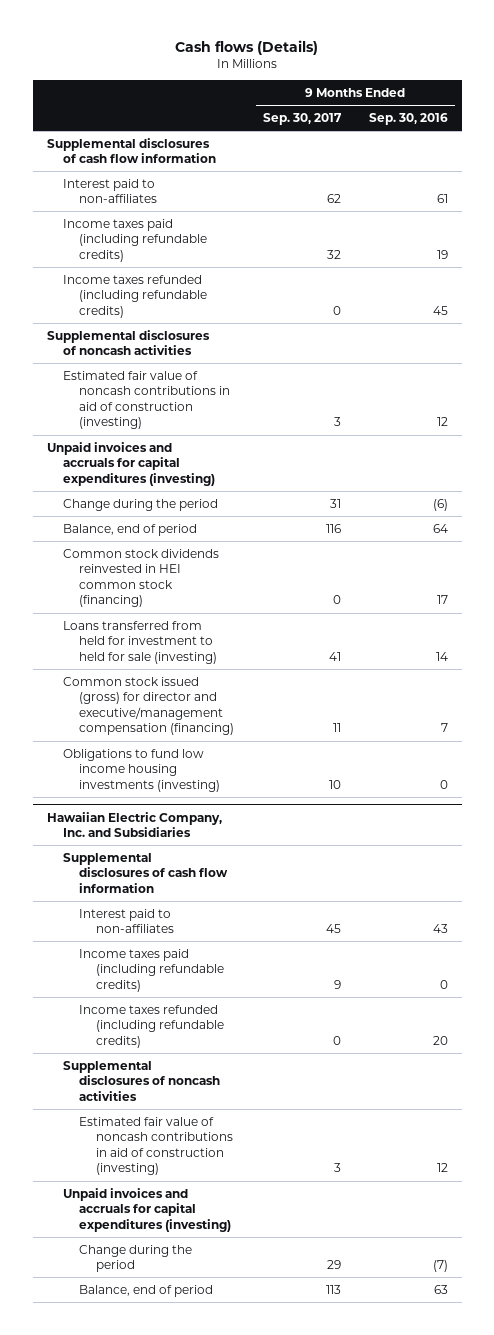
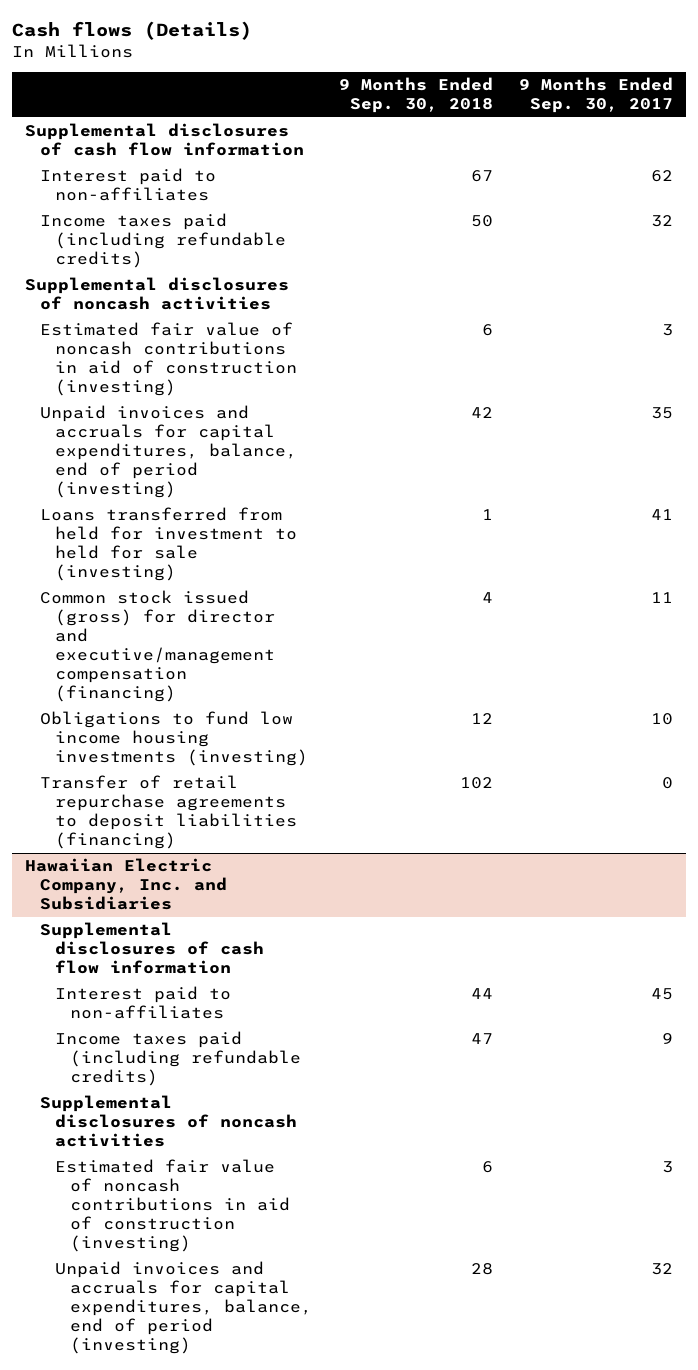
- | 9 Months Ended Sep. 30, 2017 | 9 Months Ended Sep. 30, 2016
+ | 9 Months Ended Sep. 30, 2018 | 9 Months Ended Sep. 30, 2017
- Income taxes refunded (including refundable credits) | 0 | 45
- Unpaid invoices and accruals for capital expenditures (investing)
- Change during the period | 31 | (6)
- Balance, end of period | 116 | 64
- Common stock dividends reinvested in HEI common stock (financing) | 0 | 17
+ Unpaid invoices and accruals for capital expenditures, balance, end of period (investing) | 42 | 35
+ Transfer of retail repurchase agreements to deposit liabilities (financing) | 102 | 0
@ Hawaiian Electric Company, Inc. and Subsidiaries
- Income taxes refunded (including refundable credits) | 0 | 20
- Unpaid invoices and accruals for capital expenditures (investing)
- Change during the period | 29 | (7)
- Balance, end of period | 113 | 63
+ Unpaid invoices and accruals for capital expenditures, balance, end of period (investing) | 28 | 32

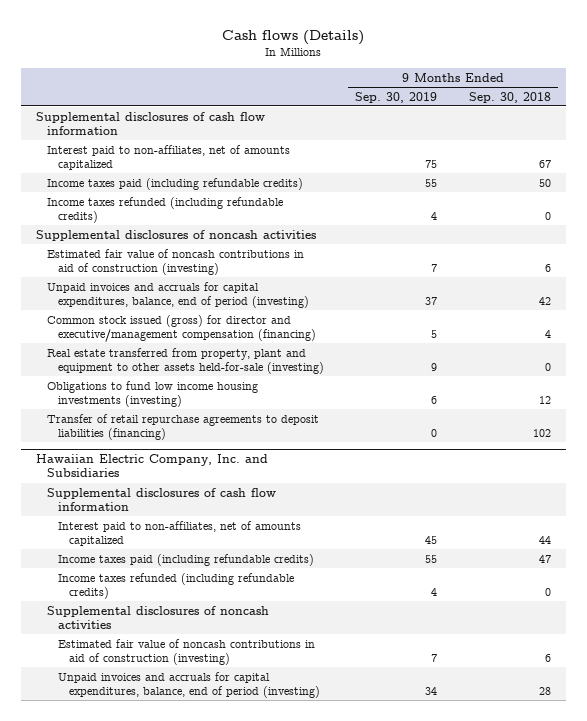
- | 9 Months Ended Sep. 30, 2018 | 9 Months Ended Sep. 30, 2017
+ | 9 Months Ended Sep. 30, 2019 | 9 Months Ended Sep. 30, 2018
- Interest paid to non-affiliates | 67 | 62
+ Interest paid to non-affiliates, net of amounts capitalized | 75 | 67
+ Income taxes refunded (including refundable credits) | 4 | 0
- Loans transferred from held for investment to held for sale (investing) | 1 | 41
+ Real estate transferred from property, plant and equipment to other assets held-for-sale (investing) | 9 | 0
@ Hawaiian Electric Company, Inc. and Subsidiaries
- Interest paid to non-affiliates | 44 | 45
+ Interest paid to non-affiliates, net of amounts capitalized | 45 | 44
+ Income taxes refunded (including refundable credits) | 4 | 0

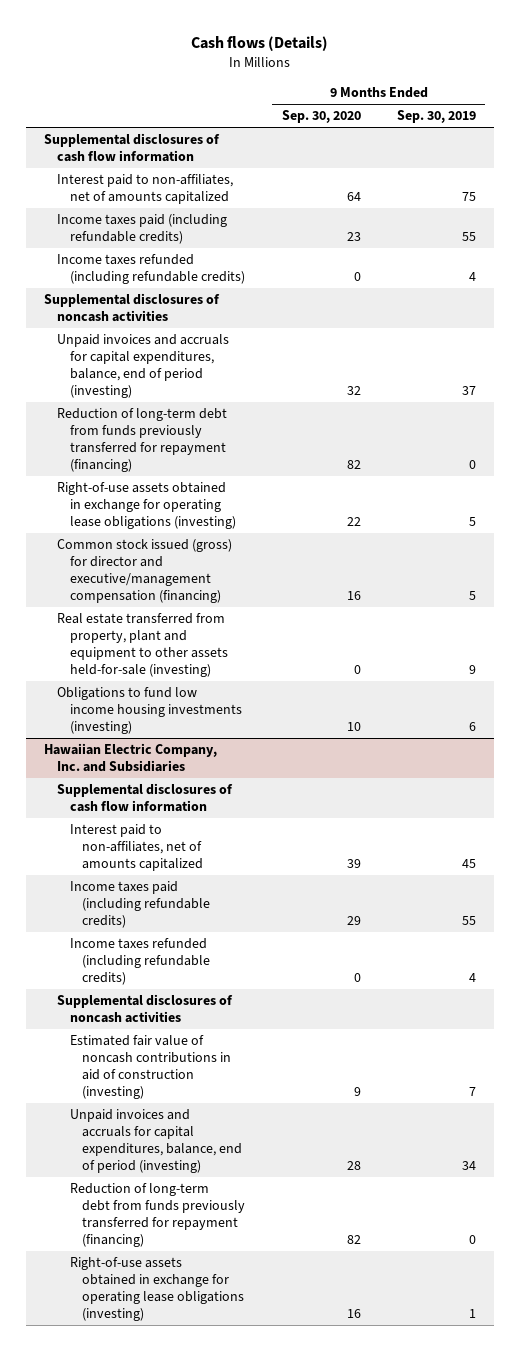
- | 9 Months Ended Sep. 30, 2019 | 9 Months Ended Sep. 30, 2018
+ | 9 Months Ended Sep. 30, 2020 | 9 Months Ended Sep. 30, 2019
- Estimated fair value of noncash contributions in aid of construction (investing) | 7 | 6
+ Reduction of long-term debt from funds previously transferred for repayment (financing) | 82 | 0
+ Right-of-use assets obtained in exchange for operating lease obligations (investing) | 22 | 5
- Transfer of retail repurchase agreements to deposit liabilities (financing) | 0 | 102
@ Hawaiian Electric Company, Inc. and Subsidiaries
+ Reduction of long-term debt from funds previously transferred for repayment (financing) | 82 | 0
+ Right-of-use assets obtained in exchange for operating lease obligations (investing) | 16 | 1

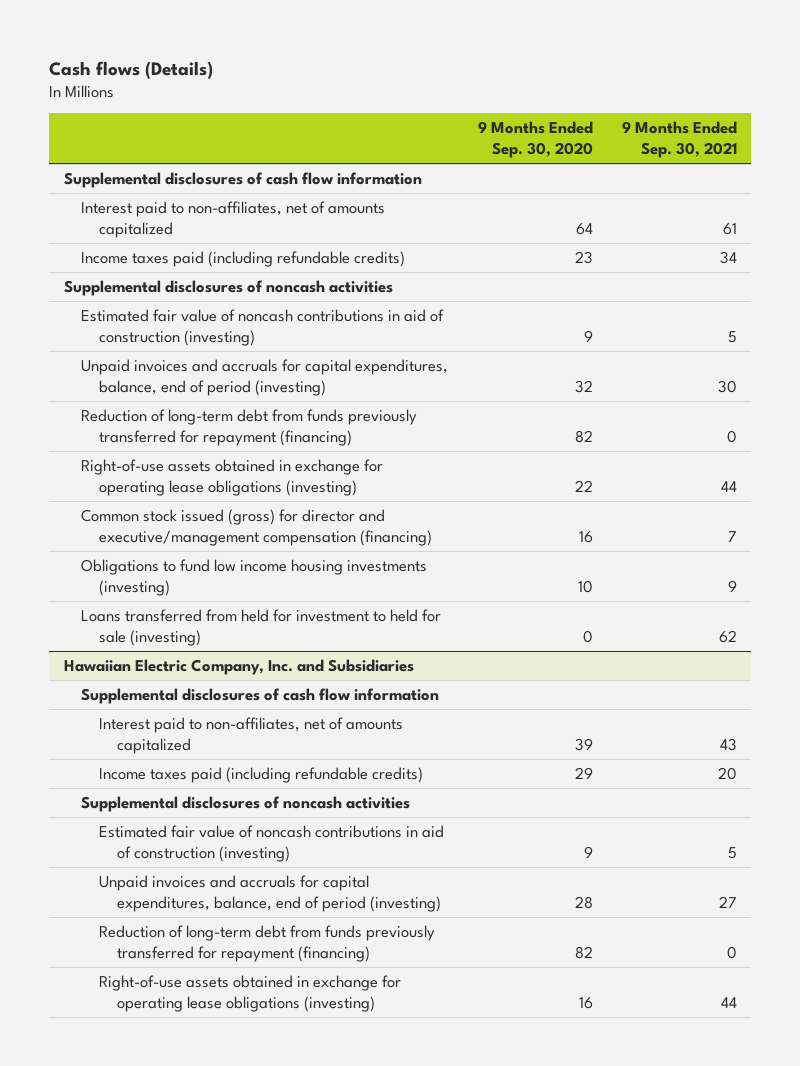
- | 9 Months Ended Sep. 30, 2020 | 9 Months Ended Sep. 30, 2019
+ | 9 Months Ended Sep. 30, 2020 | 9 Months Ended Sep. 30, 2021
- Income taxes refunded (including refundable credits) | 0 | 4
+ Estimated fair value of noncash contributions in aid of construction (investing) | 9 | 5
- Real estate transferred from property, plant and equipment to other assets held-for-sale (investing) | 0 | 9
+ Loans transferred from held for investment to held for sale (investing) | 0 | 62
@ Hawaiian Electric Company, Inc. and Subsidiaries
- Income taxes refunded (including refundable credits) | 0 | 4

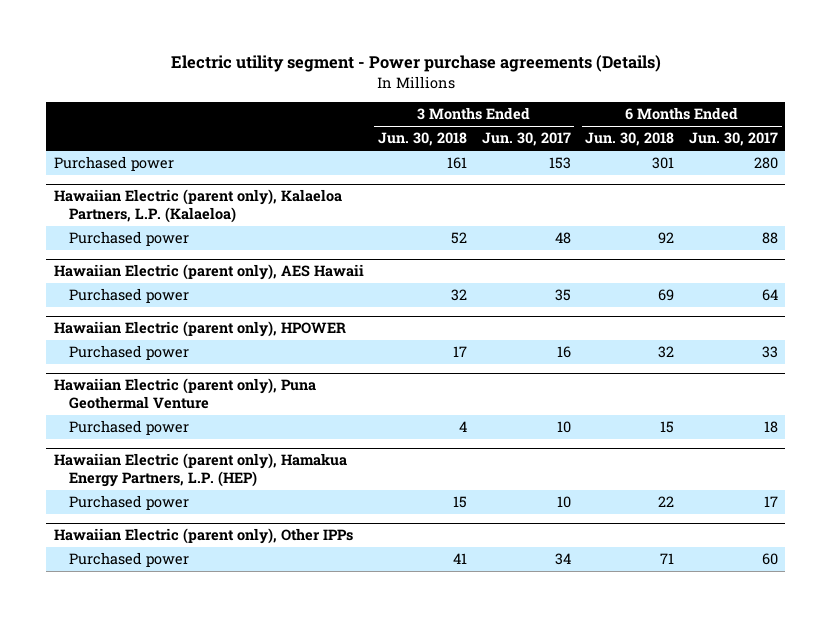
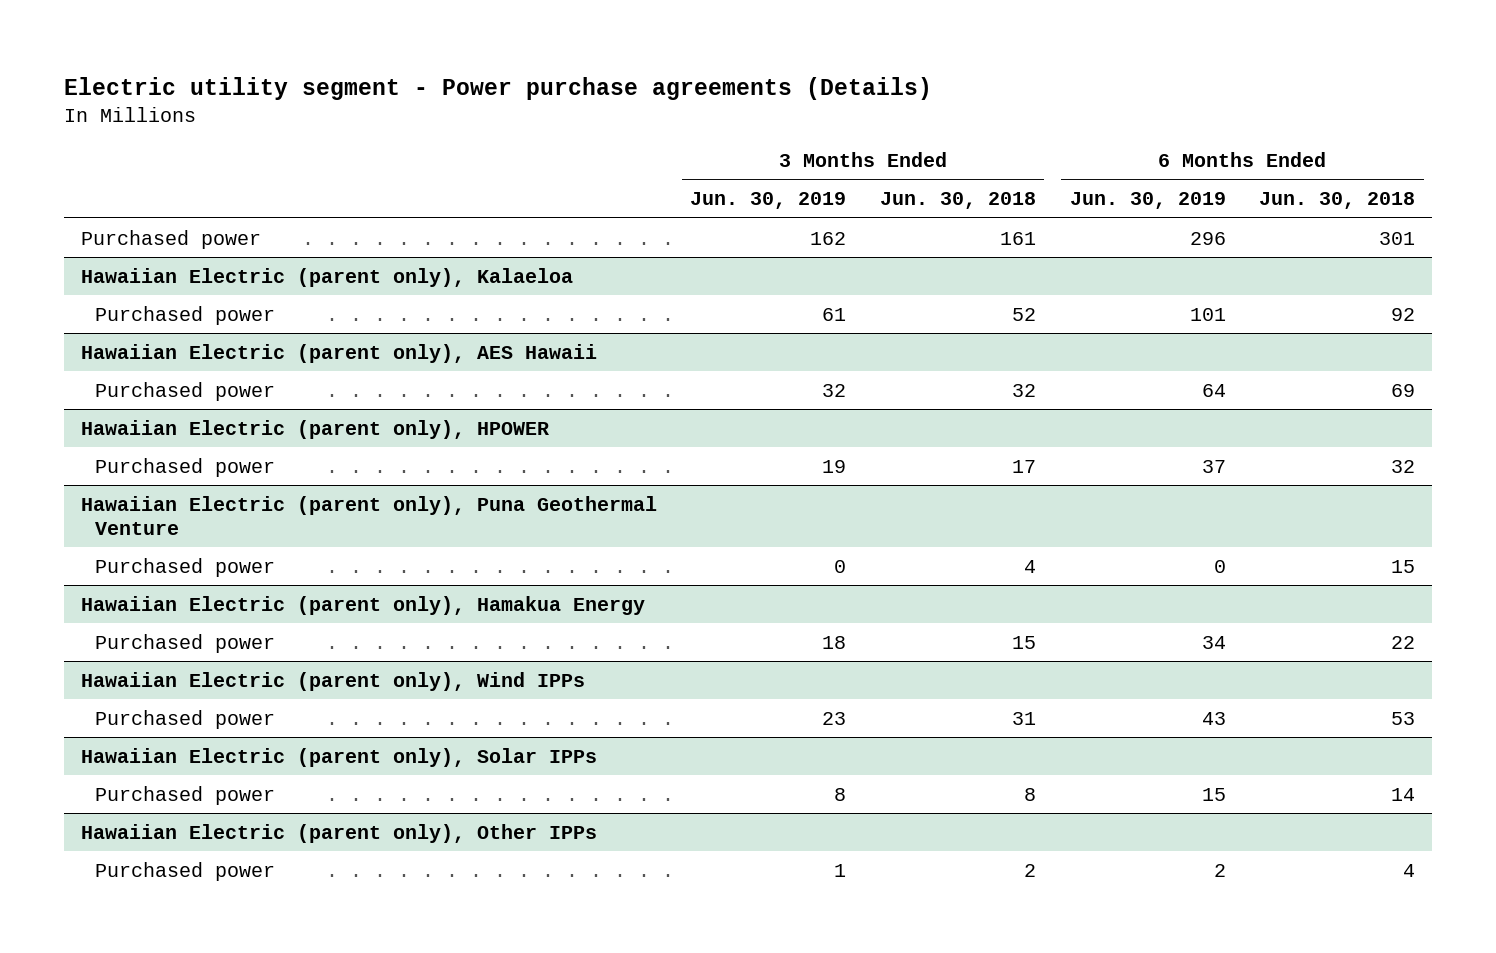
- | 3 Months Ended Jun. 30, 2018 | 3 Months Ended Jun. 30, 2017 | 6 Months Ended Jun. 30, 2018 | 6 Months Ended Jun. 30, 2017
+ | 3 Months Ended Jun. 30, 2019 | 3 Months Ended Jun. 30, 2018 | 6 Months Ended Jun. 30, 2019 | 6 Months Ended Jun. 30, 2018
- Hawaiian Electric (parent only), Kalaeloa Partners, L.P. (Kalaeloa)
+ Hawaiian Electric (parent only), Kalaeloa
- Hawaiian Electric (parent only), Hamakua Energy Partners, L.P. (HEP)
+ Hawaiian Electric (parent only), Hamakua Energy
+ Hawaiian Electric (parent only), Wind IPPs
+ Purchased power | 23 | 31 | 43 | 53
+ Hawaiian Electric (parent only), Solar IPPs
+ Purchased power | 8 | 8 | 15 | 14
@ Hawaiian Electric (parent only), Other IPPs
- Purchased power | 41 | 34 | 71 | 60
+ Purchased power | 1 | 2 | 2 | 4

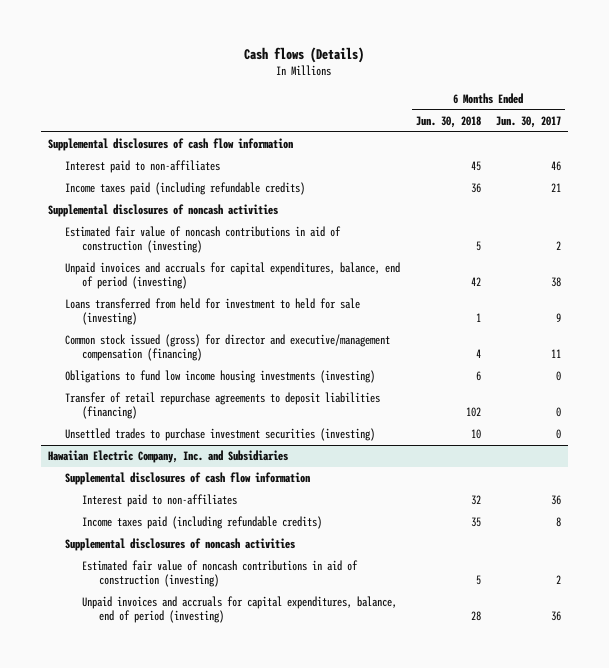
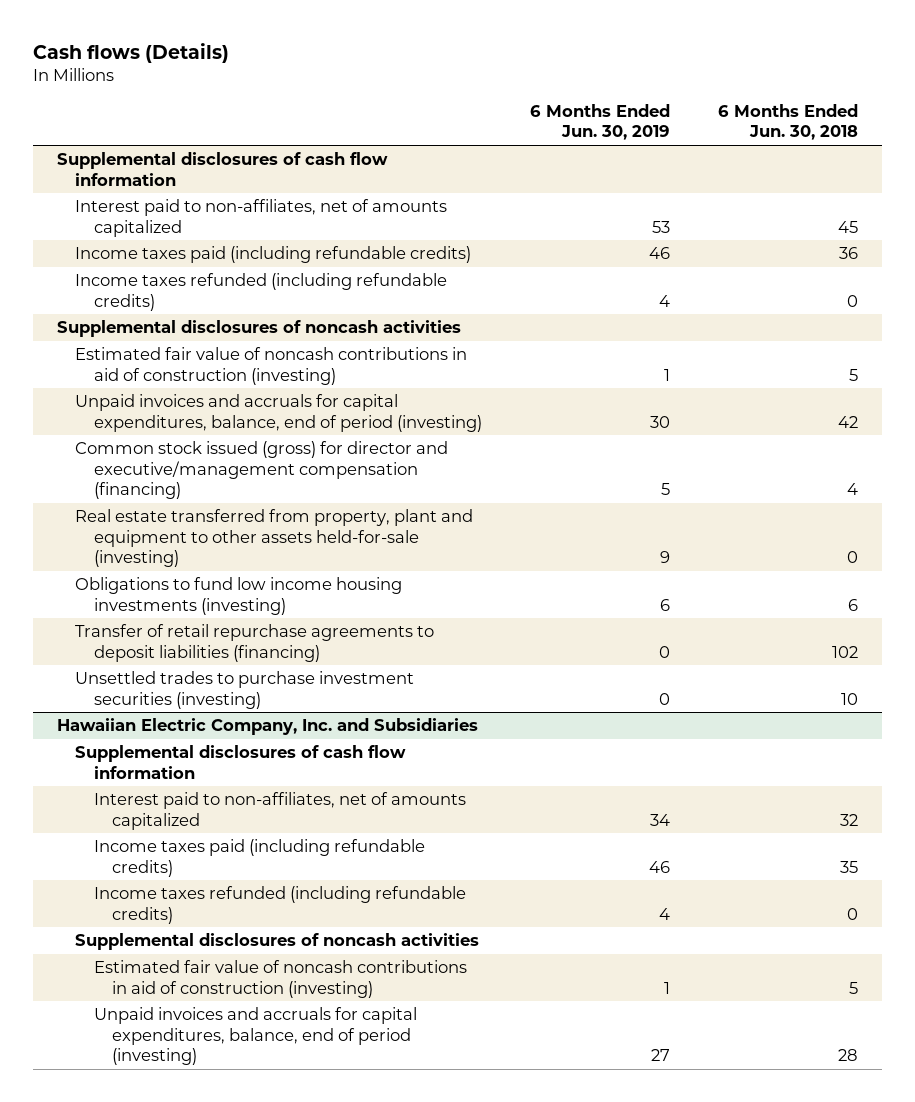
- | 6 Months Ended Jun. 30, 2018 | 6 Months Ended Jun. 30, 2017
+ | 6 Months Ended Jun. 30, 2019 | 6 Months Ended Jun. 30, 2018
- Interest paid to non-affiliates | 45 | 46
+ Interest paid to non-affiliates, net of amounts capitalized | 53 | 45
+ Income taxes refunded (including refundable credits) | 4 | 0
- Loans transferred from held for investment to held for sale (investing) | 1 | 9
+ Real estate transferred from property, plant and equipment to other assets held-for-sale (investing) | 9 | 0
@ Hawaiian Electric Company, Inc. and Subsidiaries
- Interest paid to non-affiliates | 32 | 36
+ Interest paid to non-affiliates, net of amounts capitalized | 34 | 32
+ Income taxes refunded (including refundable credits) | 4 | 0

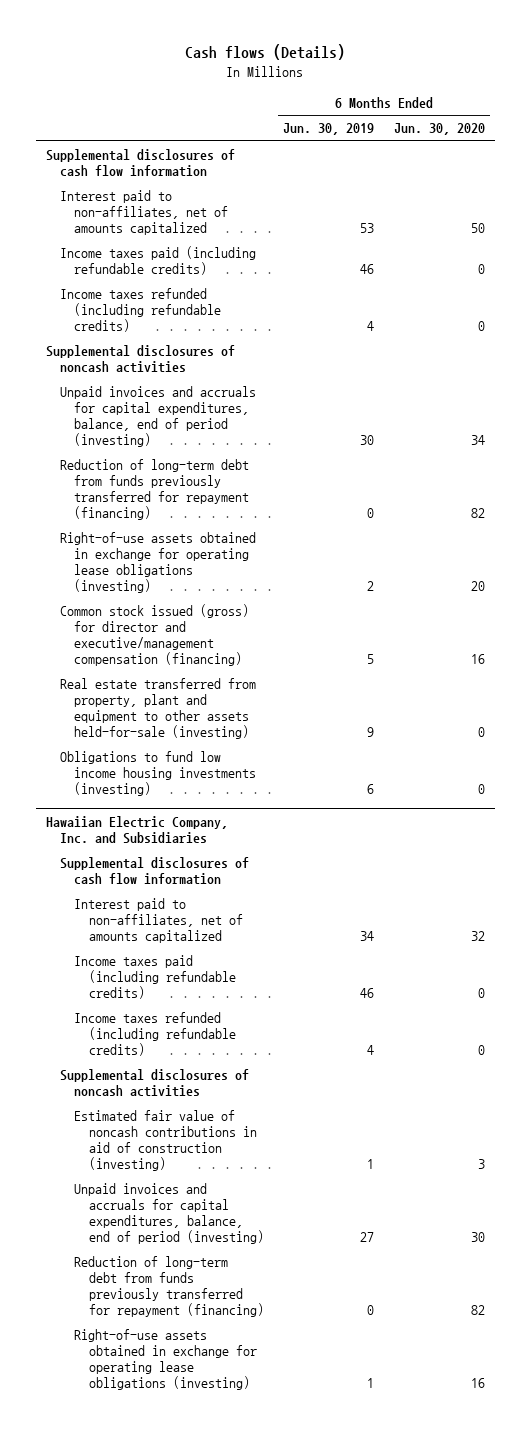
- | 6 Months Ended Jun. 30, 2019 | 6 Months Ended Jun. 30, 2018
+ | 6 Months Ended Jun. 30, 2019 | 6 Months Ended Jun. 30, 2020
- Estimated fair value of noncash contributions in aid of construction (investing) | 1 | 5
+ Reduction of long-term debt from funds previously transferred for repayment (financing) | 0 | 82
+ Right-of-use assets obtained in exchange for operating lease obligations (investing) | 2 | 20
- Transfer of retail repurchase agreements to deposit liabilities (financing) | 0 | 102
- Unsettled trades to purchase investment securities (investing) | 0 | 10
@ Hawaiian Electric Company, Inc. and Subsidiaries
+ Reduction of long-term debt from funds previously transferred for repayment (financing) | 0 | 82
+ Right-of-use assets obtained in exchange for operating lease obligations (investing) | 1 | 16

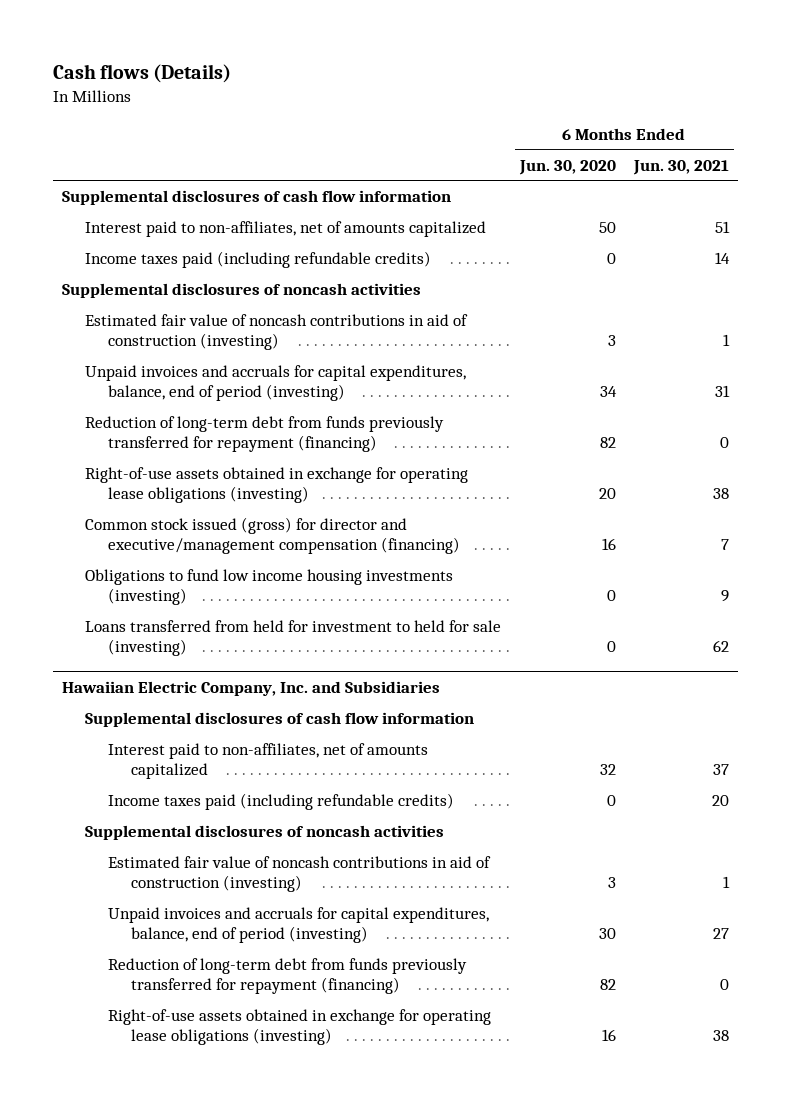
- | 6 Months Ended Jun. 30, 2019 | 6 Months Ended Jun. 30, 2020
+ | 6 Months Ended Jun. 30, 2020 | 6 Months Ended Jun. 30, 2021
- Income taxes refunded (including refundable credits) | 4 | 0
+ Estimated fair value of noncash contributions in aid of construction (investing) | 3 | 1
- Real estate transferred from property, plant and equipment to other assets held-for-sale (investing) | 9 | 0
+ Loans transferred from held for investment to held for sale (investing) | 0 | 62
@ Hawaiian Electric Company, Inc. and Subsidiaries
- Income taxes refunded (including refundable credits) | 4 | 0

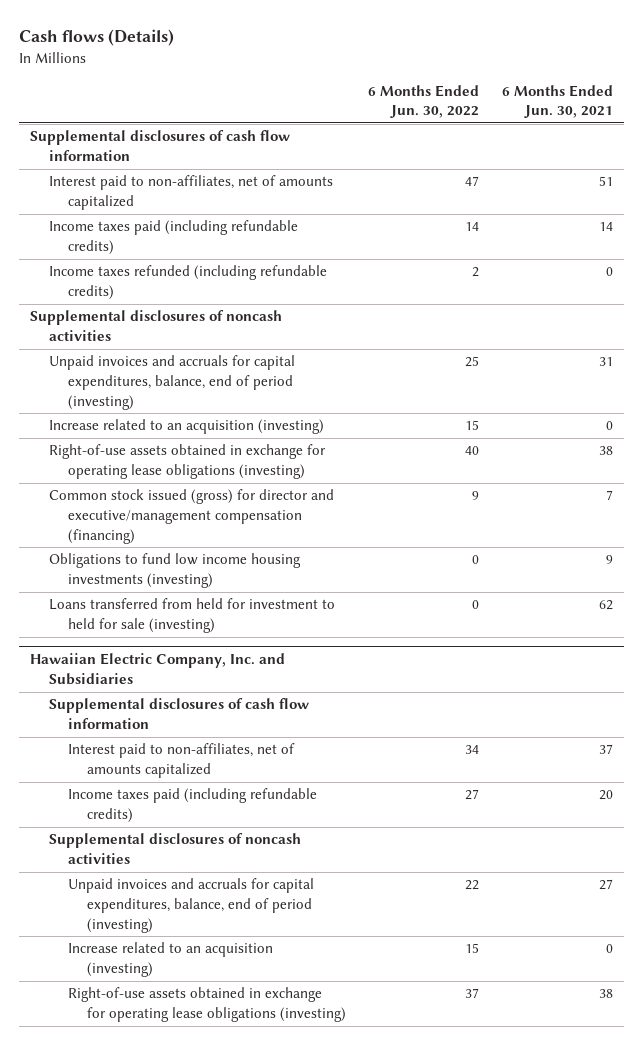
- | 6 Months Ended Jun. 30, 2020 | 6 Months Ended Jun. 30, 2021
+ | 6 Months Ended Jun. 30, 2022 | 6 Months Ended Jun. 30, 2021
+ Income taxes refunded (including refundable credits) | 2 | 0
- Estimated fair value of noncash contributions in aid of construction (investing) | 3 | 1
- Reduction of long-term debt from funds previously transferred for repayment (financing) | 82 | 0
+ Increase related to an acquisition (investing) | 15 | 0
@ Hawaiian Electric Company, Inc. and Subsidiaries
- Estimated fair value of noncash contributions in aid of construction (investing) | 3 | 1
- Reduction of long-term debt from funds previously transferred for repayment (financing) | 82 | 0
+ Increase related to an acquisition (investing) | 15 | 0

